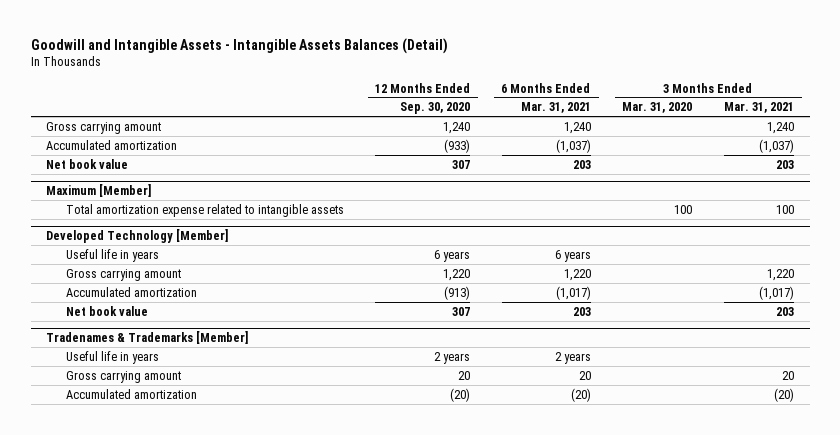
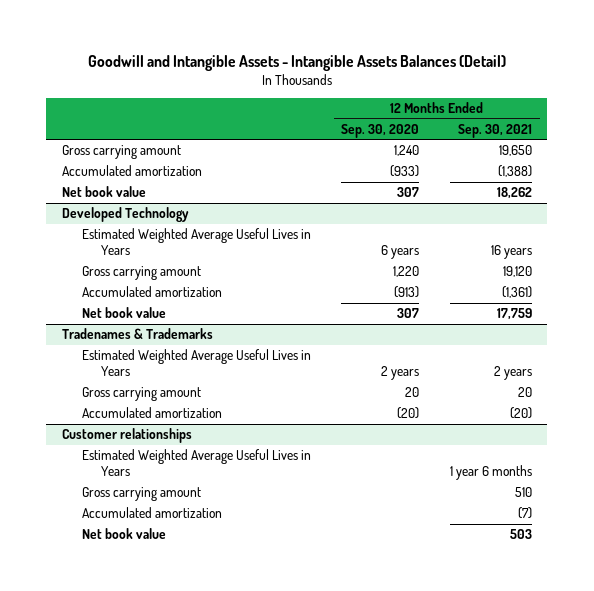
- | 12 Months Ended Sep. 30, 2020 | 6 Months Ended Mar. 31, 2021 | 3 Months Ended Mar. 31, 2020 | 3 Months Ended Mar. 31, 2021
+ | 12 Months Ended Sep. 30, 2020 | 12 Months Ended Sep. 30, 2021
- Maximum [Member]
- Total amortization expense related to intangible assets | | | 100 | 100
- Developed Technology [Member]
- Useful life in years | 6 years | 6 years | |
+ Developed Technology
+ Estimated Weighted Average Useful Lives in Years | 6 years | 16 years
- Tradenames & Trademarks [Member]
- Useful life in years | 2 years | 2 years | |
+ Tradenames & Trademarks
+ Estimated Weighted Average Useful Lives in Years | 2 years | 2 years
+ Customer relationships
+ Estimated Weighted Average Useful Lives in Years | | 1 year 6 months
+ Gross carrying amount | | 510
+ Accumulated amortization | | (7)
+ Net book value | | 503

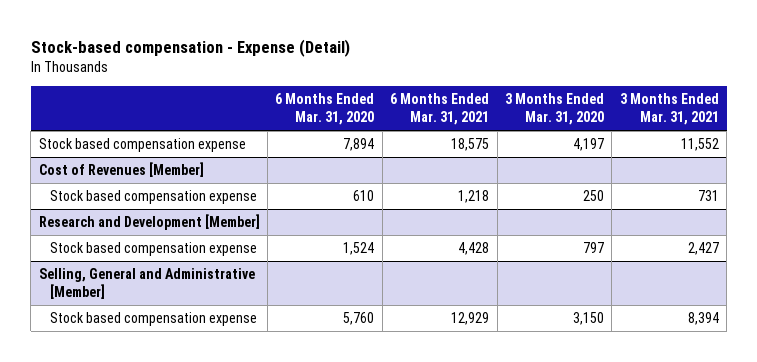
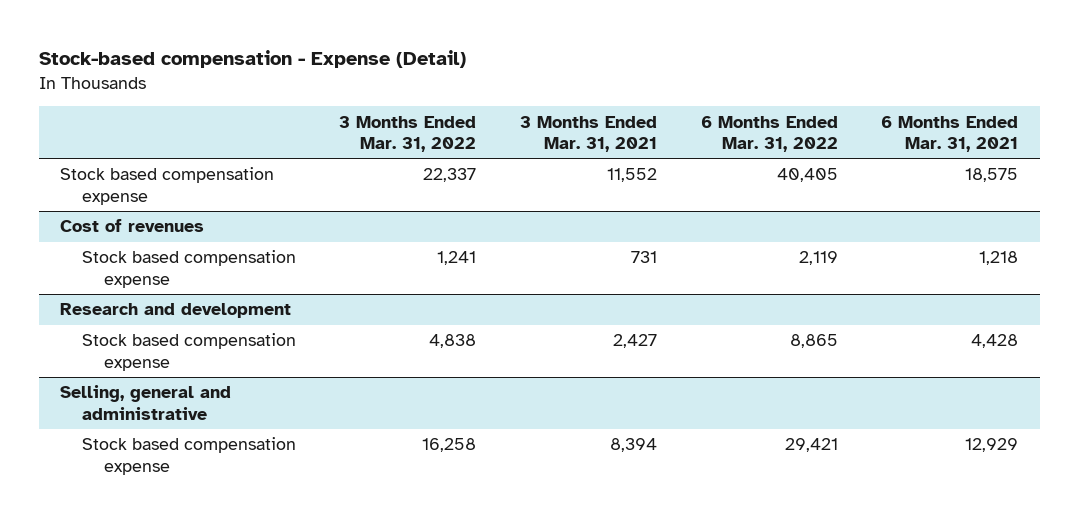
- | 6 Months Ended Mar. 31, 2020 | 6 Months Ended Mar. 31, 2021 | 3 Months Ended Mar. 31, 2020 | 3 Months Ended Mar. 31, 2021
+ | 3 Months Ended Mar. 31, 2022 | 3 Months Ended Mar. 31, 2021 | 6 Months Ended Mar. 31, 2022 | 6 Months Ended Mar. 31, 2021
- Cost of Revenues [Member]
+ Cost of revenues
- Research and Development [Member]
+ Research and development
- Selling, General and Administrative [Member]
+ Selling, general and administrative

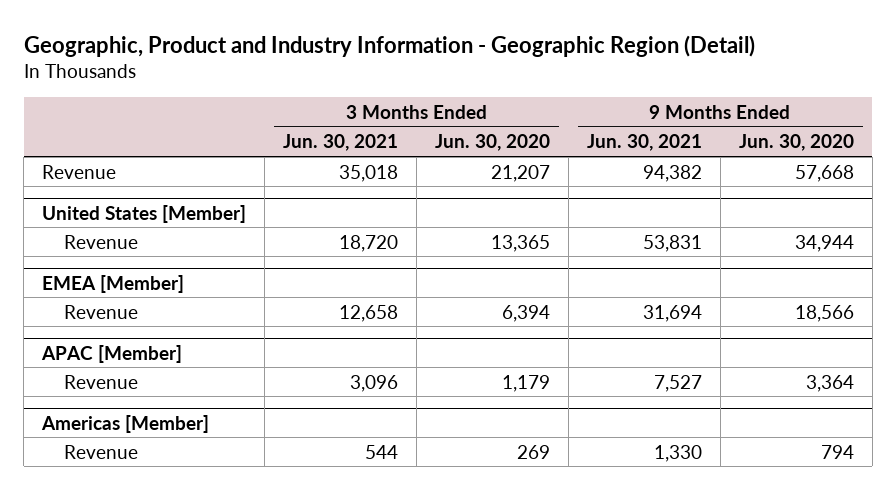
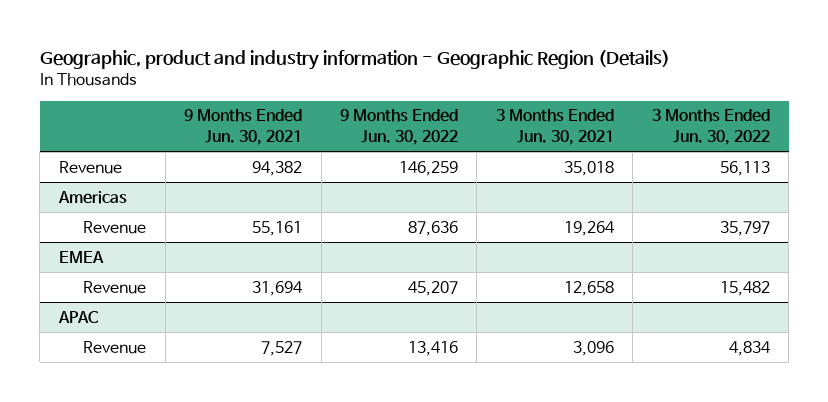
- Geographic, Product and Industry Information - Geographic Region (Detail)
+ Geographic, product and industry information - Geographic Region (Details)
- | 3 Months Ended Jun. 30, 2021 | 3 Months Ended Jun. 30, 2020 | 9 Months Ended Jun. 30, 2021 | 9 Months Ended Jun. 30, 2020
+ | 9 Months Ended Jun. 30, 2021 | 9 Months Ended Jun. 30, 2022 | 3 Months Ended Jun. 30, 2021 | 3 Months Ended Jun. 30, 2022
- United States [Member]
- Revenue | 18,720 | 13,365 | 53,831 | 34,944
- EMEA [Member]
+ Americas
+ Revenue | 55,161 | 87,636 | 19,264 | 35,797
+ EMEA
- APAC [Member]
+ APAC
- Americas [Member]
- Revenue | 544 | 269 | 1,330 | 794

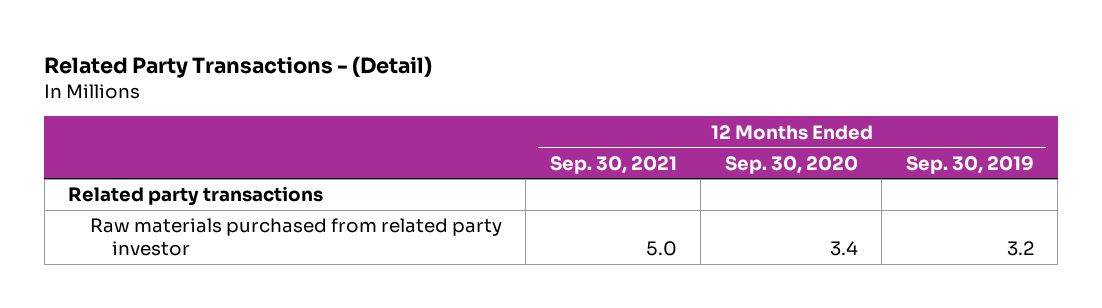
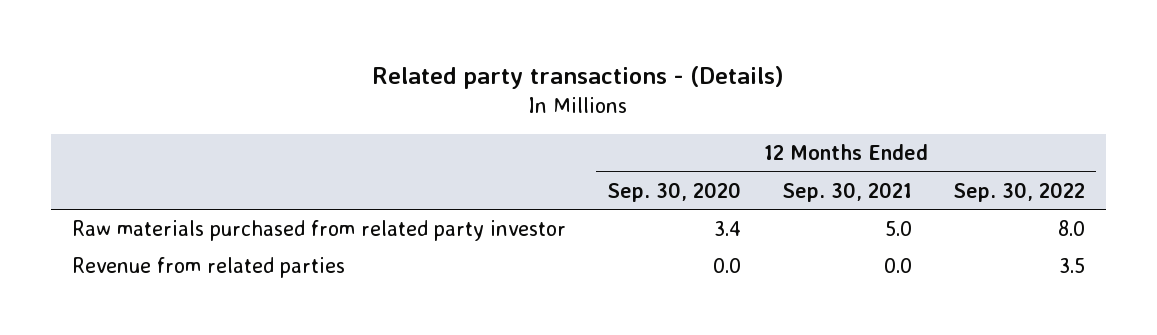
- Related Party Transactions - (Detail)
+ Related party transactions - (Details)
- | 12 Months Ended Sep. 30, 2021 | 12 Months Ended Sep. 30, 2020 | 12 Months Ended Sep. 30, 2019
+ | 12 Months Ended Sep. 30, 2020 | 12 Months Ended Sep. 30, 2021 | 12 Months Ended Sep. 30, 2022
- Related party transactions
+ Revenue from related parties | 0.0 | 0.0 | 3.5

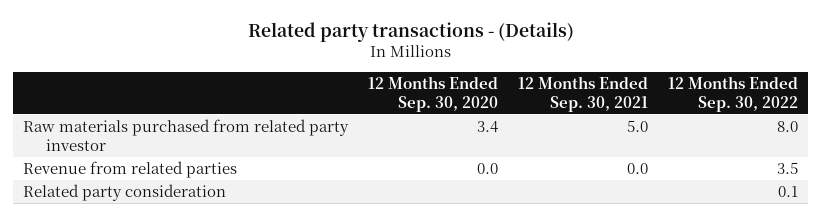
+ Related party consideration | | | 0.1

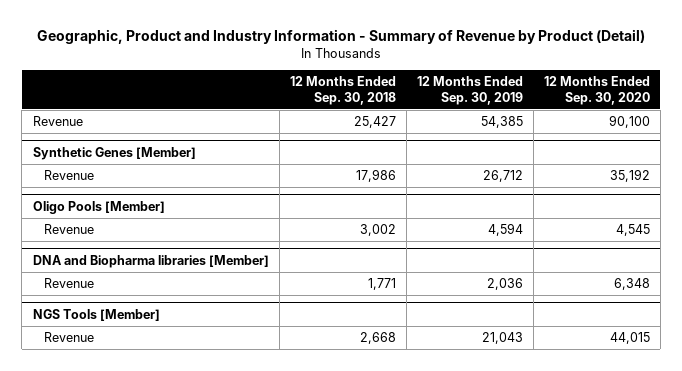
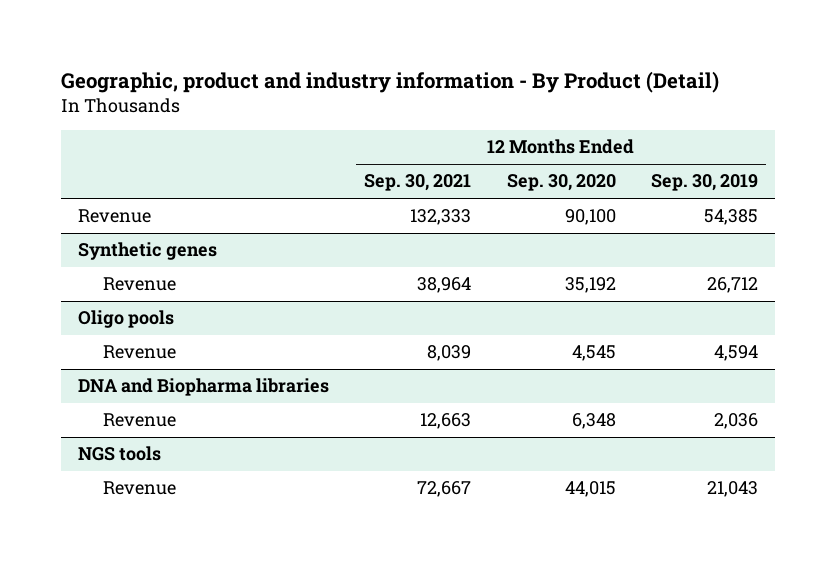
- Geographic, Product and Industry Information - Summary of Revenue by Product (Detail)
+ Geographic, product and industry information - By Product (Detail)
- | 12 Months Ended Sep. 30, 2018 | 12 Months Ended Sep. 30, 2019 | 12 Months Ended Sep. 30, 2020
+ | 12 Months Ended Sep. 30, 2021 | 12 Months Ended Sep. 30, 2020 | 12 Months Ended Sep. 30, 2019
- Synthetic Genes [Member]
+ Synthetic genes
- Oligo Pools [Member]
+ Oligo pools
- DNA and Biopharma libraries [Member]
+ DNA and Biopharma libraries
- NGS Tools [Member]
+ NGS tools

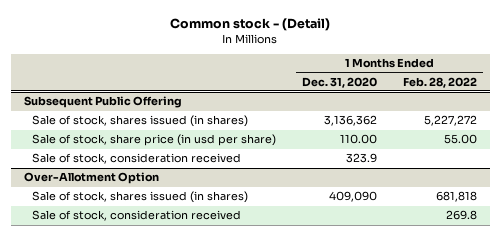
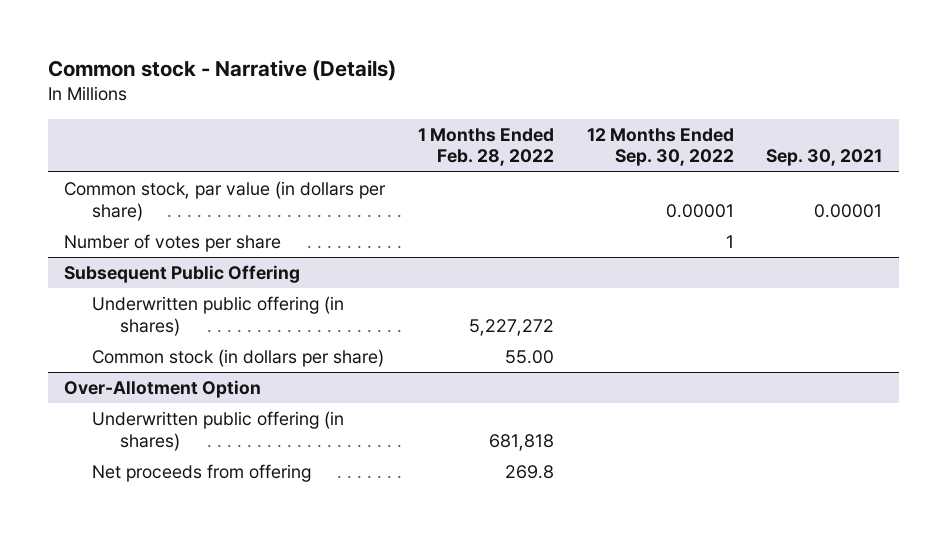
- Common stock - (Detail)
+ Common stock - Narrative (Details)
- | 1 Months Ended Dec. 31, 2020 | 1 Months Ended Feb. 28, 2022
+ | 1 Months Ended Feb. 28, 2022 | 12 Months Ended Sep. 30, 2022 | Sep. 30, 2021
+ Common stock, par value (in dollars per share) | | 0.00001 | 0.00001
+ Number of votes per share | | 1 |
@ Subsequent Public Offering
- Sale of stock, shares issued (in shares) | 3,136,362 | 5,227,272
- Sale of stock, share price (in usd per share) | 110.00 | 55.00
- Sale of stock, consideration received | 323.9 |
+ Underwritten public offering (in shares) | 5,227,272 | |
+ Common stock (in dollars per share) | 55.00 | |
@ Over-Allotment Option
- Sale of stock, shares issued (in shares) | 409,090 | 681,818
- Sale of stock, consideration received | | 269.8
+ Underwritten public offering (in shares) | 681,818 | |
+ Net proceeds from offering | 269.8 | |

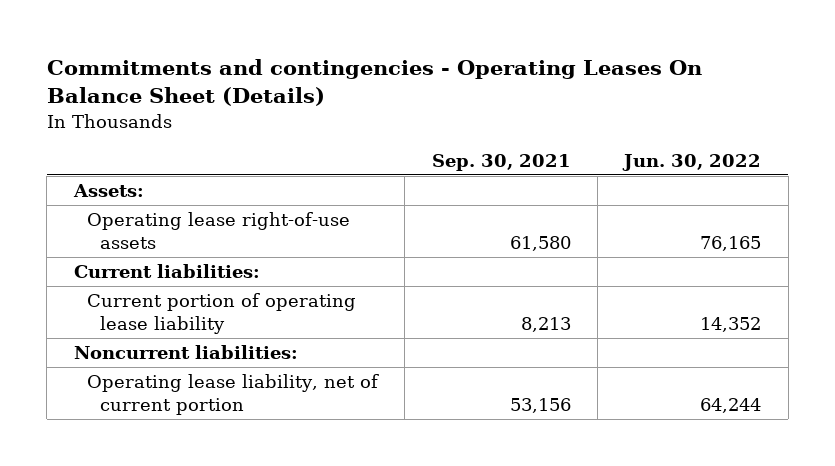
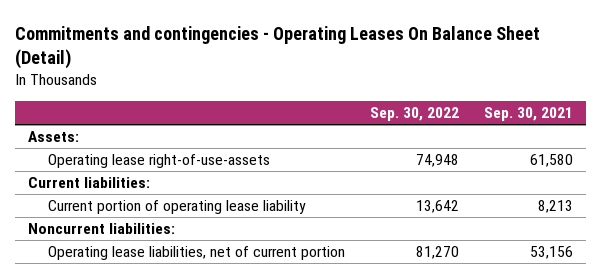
- Commitments and contingencies - Operating Leases On Balance Sheet (Details)
+ Commitments and contingencies - Operating Leases On Balance Sheet (Detail)
- | Sep. 30, 2021 | Jun. 30, 2022
+ | Sep. 30, 2022 | Sep. 30, 2021
- Operating lease right-of-use assets | 61,580 | 76,165
+ Operating lease right-of-use-assets | 74,948 | 61,580
- Operating lease liability, net of current portion | 53,156 | 64,244
+ Operating lease liabilities, net of current portion | 81,270 | 53,156

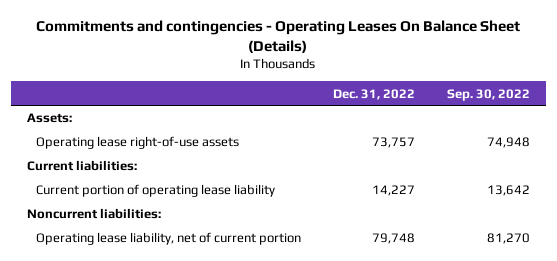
- Commitments and contingencies - Operating Leases On Balance Sheet (Detail)
+ Commitments and contingencies - Operating Leases On Balance Sheet (Details)
- | Sep. 30, 2022 | Sep. 30, 2021
+ | Dec. 31, 2022 | Sep. 30, 2022
- Operating lease right-of-use-assets | 74,948 | 61,580
+ Operating lease right-of-use assets | 73,757 | 74,948
- Operating lease liabilities, net of current portion | 81,270 | 53,156
+ Operating lease liability, net of current portion | 79,748 | 81,270

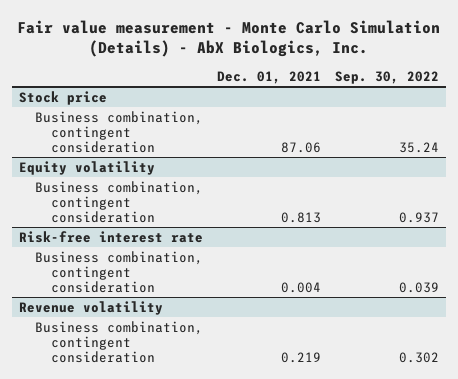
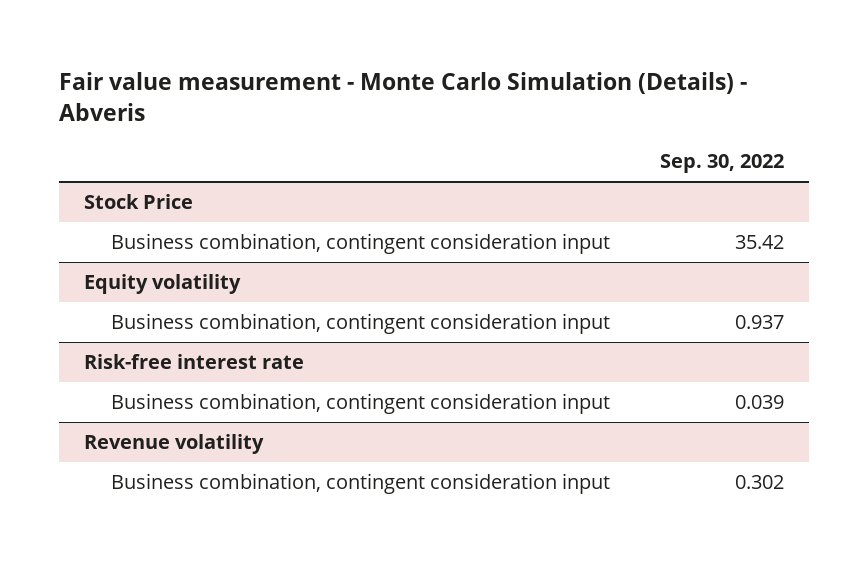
- Fair value measurement - Monte Carlo Simulation (Details) - AbX Biologics, Inc.
+ Fair value measurement - Monte Carlo Simulation (Details) - Abveris
- | Dec. 01, 2021 | Sep. 30, 2022
+ | Sep. 30, 2022
- Stock price
- Business combination, contingent consideration | 87.06 | 35.24
+ Stock Price
+ Business combination, contingent consideration input | 35.42
@ Equity volatility
- Business combination, contingent consideration | 0.813 | 0.937
+ Business combination, contingent consideration input | 0.937
@ Risk-free interest rate
- Business combination, contingent consideration | 0.004 | 0.039
+ Business combination, contingent consideration input | 0.039
@ Revenue volatility
- Business combination, contingent consideration | 0.219 | 0.302
+ Business combination, contingent consideration input | 0.302

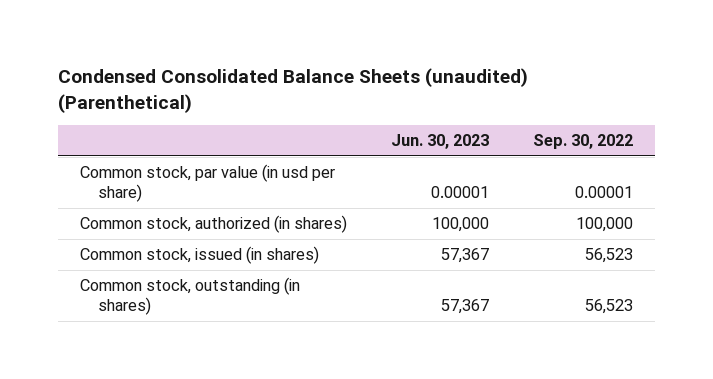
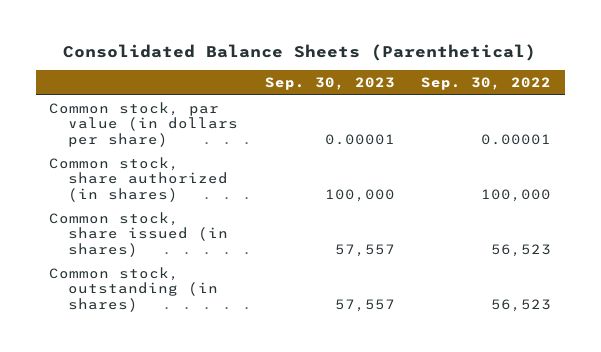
- Condensed Consolidated Balance Sheets (unaudited) (Parenthetical)
+ Consolidated Balance Sheets (Parenthetical)
- | Jun. 30, 2023 | Sep. 30, 2022
+ | Sep. 30, 2023 | Sep. 30, 2022
- Common stock, par value (in usd per share) | 0.00001 | 0.00001
- Common stock, authorized (in shares) | 100,000 | 100,000
- Common stock, issued (in shares) | 57,367 | 56,523
+ Common stock, par value (in dollars per share) | 0.00001 | 0.00001
+ Common stock, share authorized (in shares) | 100,000 | 100,000
+ Common stock, share issued (in shares) | 57,557 | 56,523

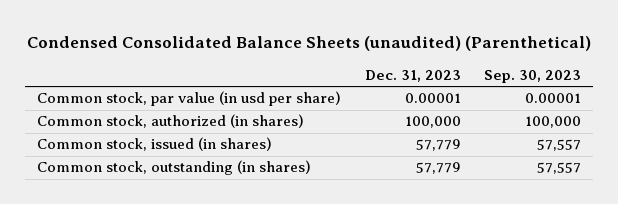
- Consolidated Balance Sheets (Parenthetical)
+ Condensed Consolidated Balance Sheets (unaudited) (Parenthetical)
- | Sep. 30, 2023 | Sep. 30, 2022
+ | Dec. 31, 2023 | Sep. 30, 2023
- Common stock, par value (in dollars per share) | 0.00001 | 0.00001
- Common stock, share authorized (in shares) | 100,000 | 100,000
- Common stock, share issued (in shares) | 57,557 | 56,523
+ Common stock, par value (in usd per share) | 0.00001 | 0.00001
+ Common stock, authorized (in shares) | 100,000 | 100,000
+ Common stock, issued (in shares) | 57,779 | 57,557

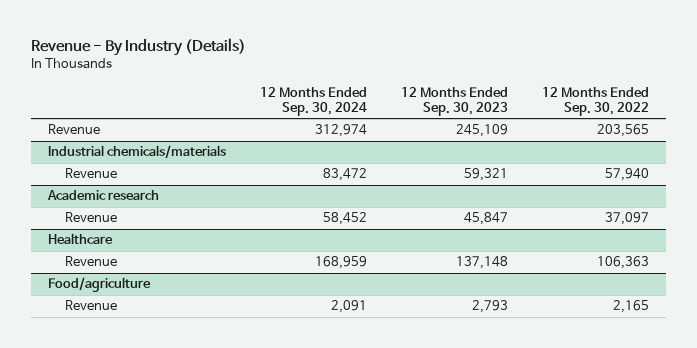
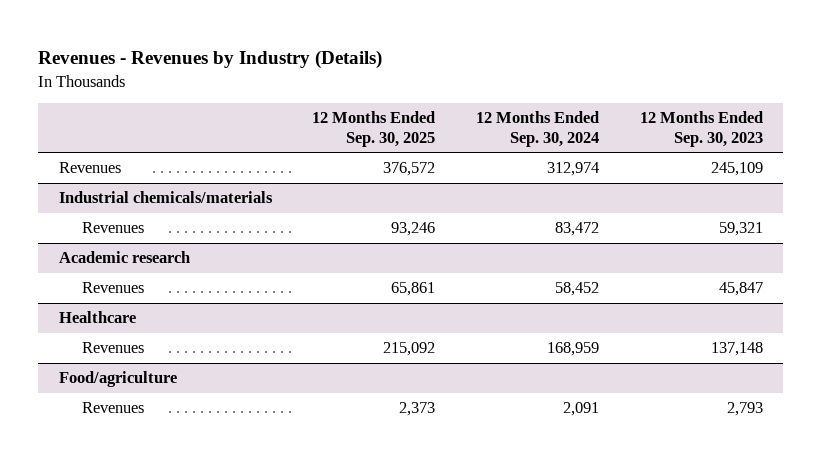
- Revenue - By Industry (Details)
+ Revenues - Revenues by Industry (Details)
- | 12 Months Ended Sep. 30, 2024 | 12 Months Ended Sep. 30, 2023 | 12 Months Ended Sep. 30, 2022
+ | 12 Months Ended Sep. 30, 2025 | 12 Months Ended Sep. 30, 2024 | 12 Months Ended Sep. 30, 2023
- Revenue | 312,974 | 245,109 | 203,565
+ Revenues | 376,572 | 312,974 | 245,109
@ Industrial chemicals/materials
- Revenue | 83,472 | 59,321 | 57,940
+ Revenues | 93,246 | 83,472 | 59,321
@ Academic research
- Revenue | 58,452 | 45,847 | 37,097
+ Revenues | 65,861 | 58,452 | 45,847
@ Healthcare
- Revenue | 168,959 | 137,148 | 106,363
+ Revenues | 215,092 | 168,959 | 137,148
@ Food/agriculture
- Revenue | 2,091 | 2,793 | 2,165
+ Revenues | 2,373 | 2,091 | 2,793

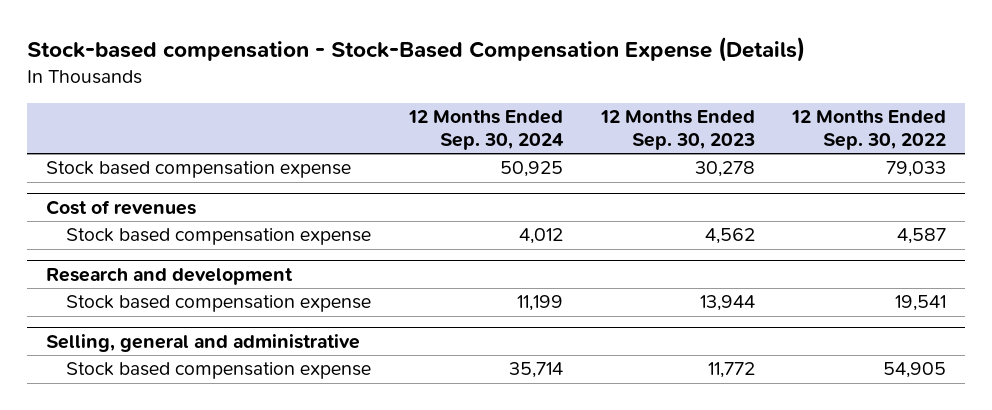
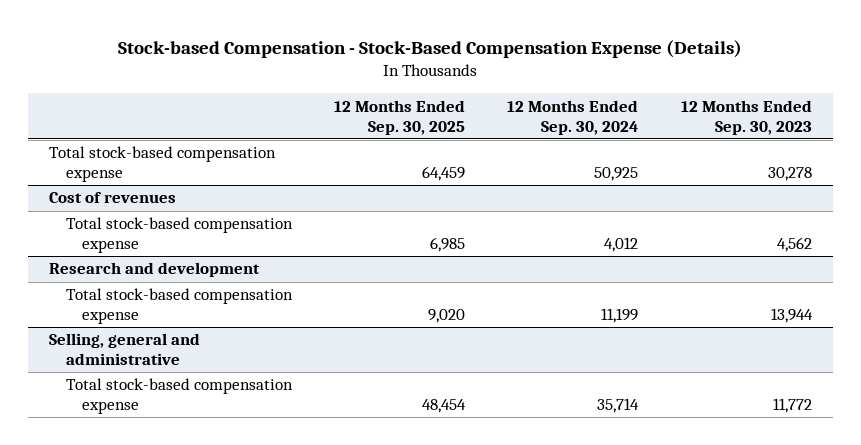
- Stock-based compensation - Stock-Based Compensation Expense (Details)
+ Stock-based Compensation - Stock-Based Compensation Expense (Details)
- | 12 Months Ended Sep. 30, 2024 | 12 Months Ended Sep. 30, 2023 | 12 Months Ended Sep. 30, 2022
+ | 12 Months Ended Sep. 30, 2025 | 12 Months Ended Sep. 30, 2024 | 12 Months Ended Sep. 30, 2023
- Stock based compensation expense | 50,925 | 30,278 | 79,033
+ Total stock-based compensation expense | 64,459 | 50,925 | 30,278
@ Cost of revenues
- Stock based compensation expense | 4,012 | 4,562 | 4,587
+ Total stock-based compensation expense | 6,985 | 4,012 | 4,562
@ Research and development
- Stock based compensation expense | 11,199 | 13,944 | 19,541
+ Total stock-based compensation expense | 9,020 | 11,199 | 13,944
@ Selling, general and administrative
- Stock based compensation expense | 35,714 | 11,772 | 54,905
+ Total stock-based compensation expense | 48,454 | 35,714 | 11,772

